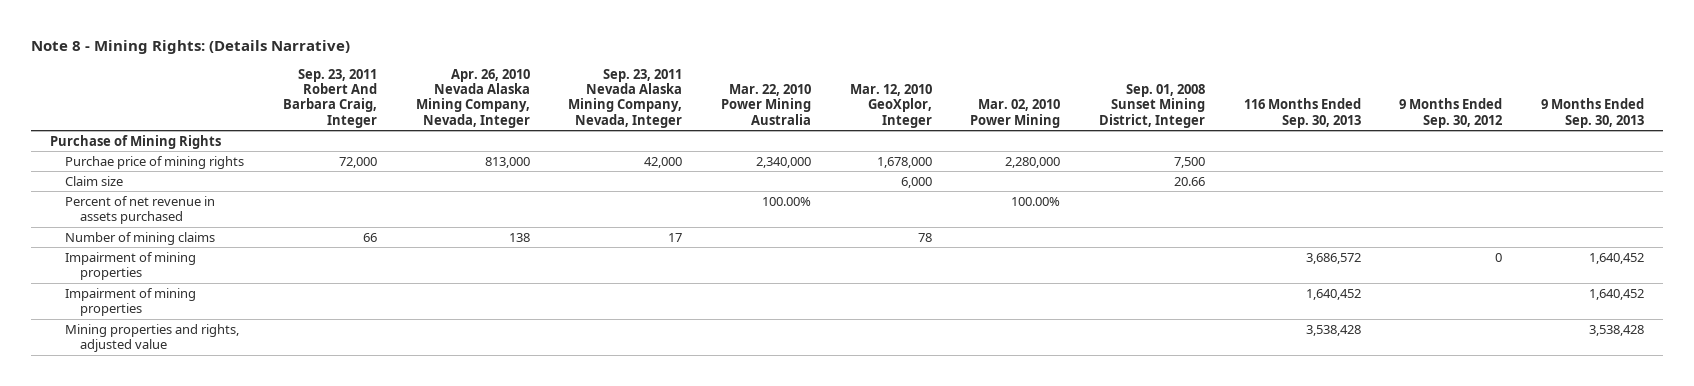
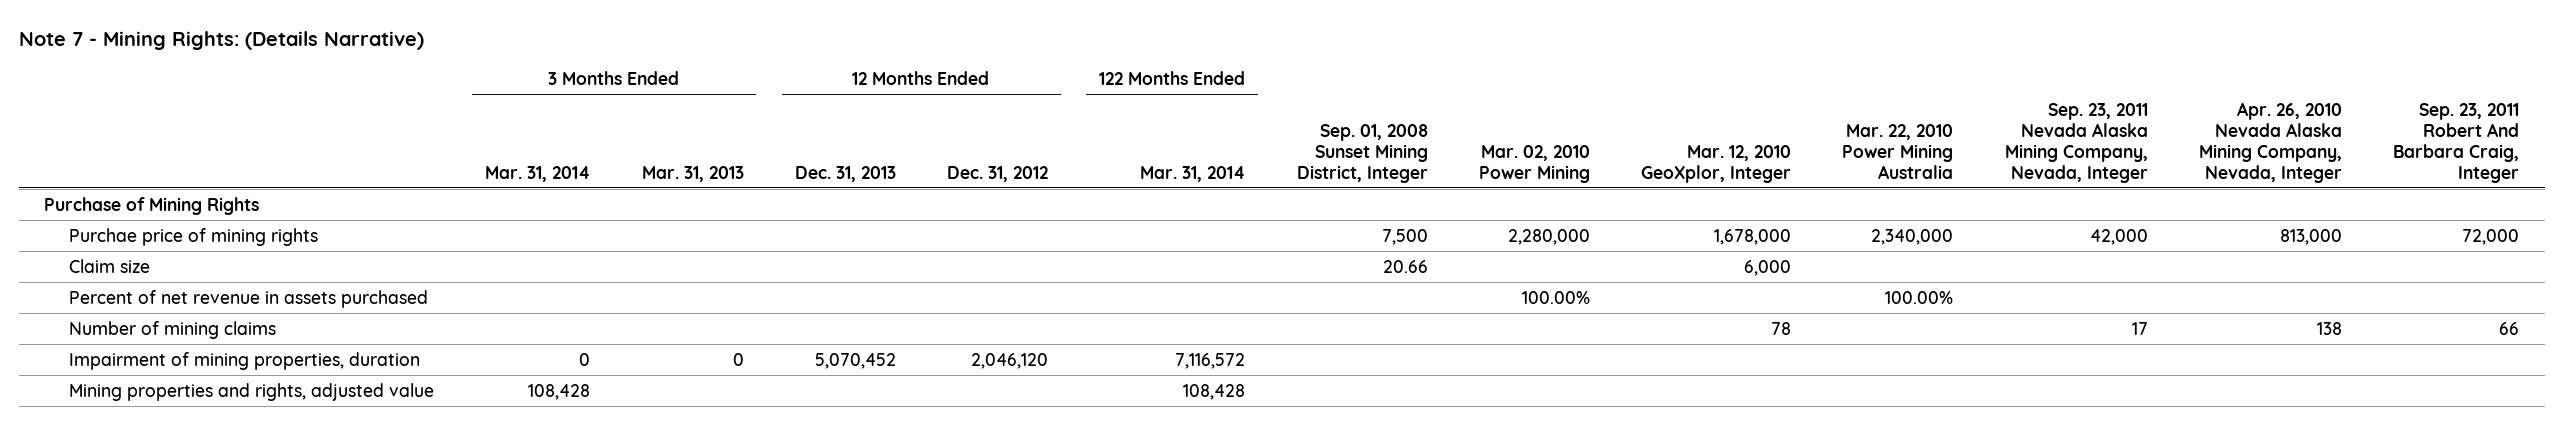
- Note 8 - Mining Rights: (Details Narrative)
+ Note 7 - Mining Rights: (Details Narrative)
- | Sep. 23, 2011 Robert And Barbara Craig, Integer | Apr. 26, 2010 Nevada Alaska Mining Company, Nevada, Integer | Sep. 23, 2011 Nevada Alaska Mining Company, Nevada, Integer | Mar. 22, 2010 Power Mining Australia | Mar. 12, 2010 GeoXplor, Integer | Mar. 02, 2010 Power Mining | Sep. 01, 2008 Sunset Mining District, Integer | 116 Months Ended Sep. 30, 2013 | 9 Months Ended Sep. 30, 2012 | 9 Months Ended Sep. 30, 2013
+ | 3 Months Ended Mar. 31, 2014 | 3 Months Ended Mar. 31, 2013 | 12 Months Ended Dec. 31, 2013 | 12 Months Ended Dec. 31, 2012 | 122 Months Ended Mar. 31, 2014 | Sep. 01, 2008 Sunset Mining District, Integer | Mar. 02, 2010 Power Mining | Mar. 12, 2010 GeoXplor, Integer | Mar. 22, 2010 Power Mining Australia | Sep. 23, 2011 Nevada Alaska Mining Company, Nevada, Integer | Apr. 26, 2010 Nevada Alaska Mining Company, Nevada, Integer | Sep. 23, 2011 Robert And Barbara Craig, Integer
- Impairment of mining properties | | | | | | | | 3,686,572 | 0 | 1,640,452
- Impairment of mining properties | | | | | | | | 1,640,452 | | 1,640,452
+ Impairment of mining properties, duration | 0 | 0 | 5,070,452 | 2,046,120 | 7,116,572 | | | | | | |

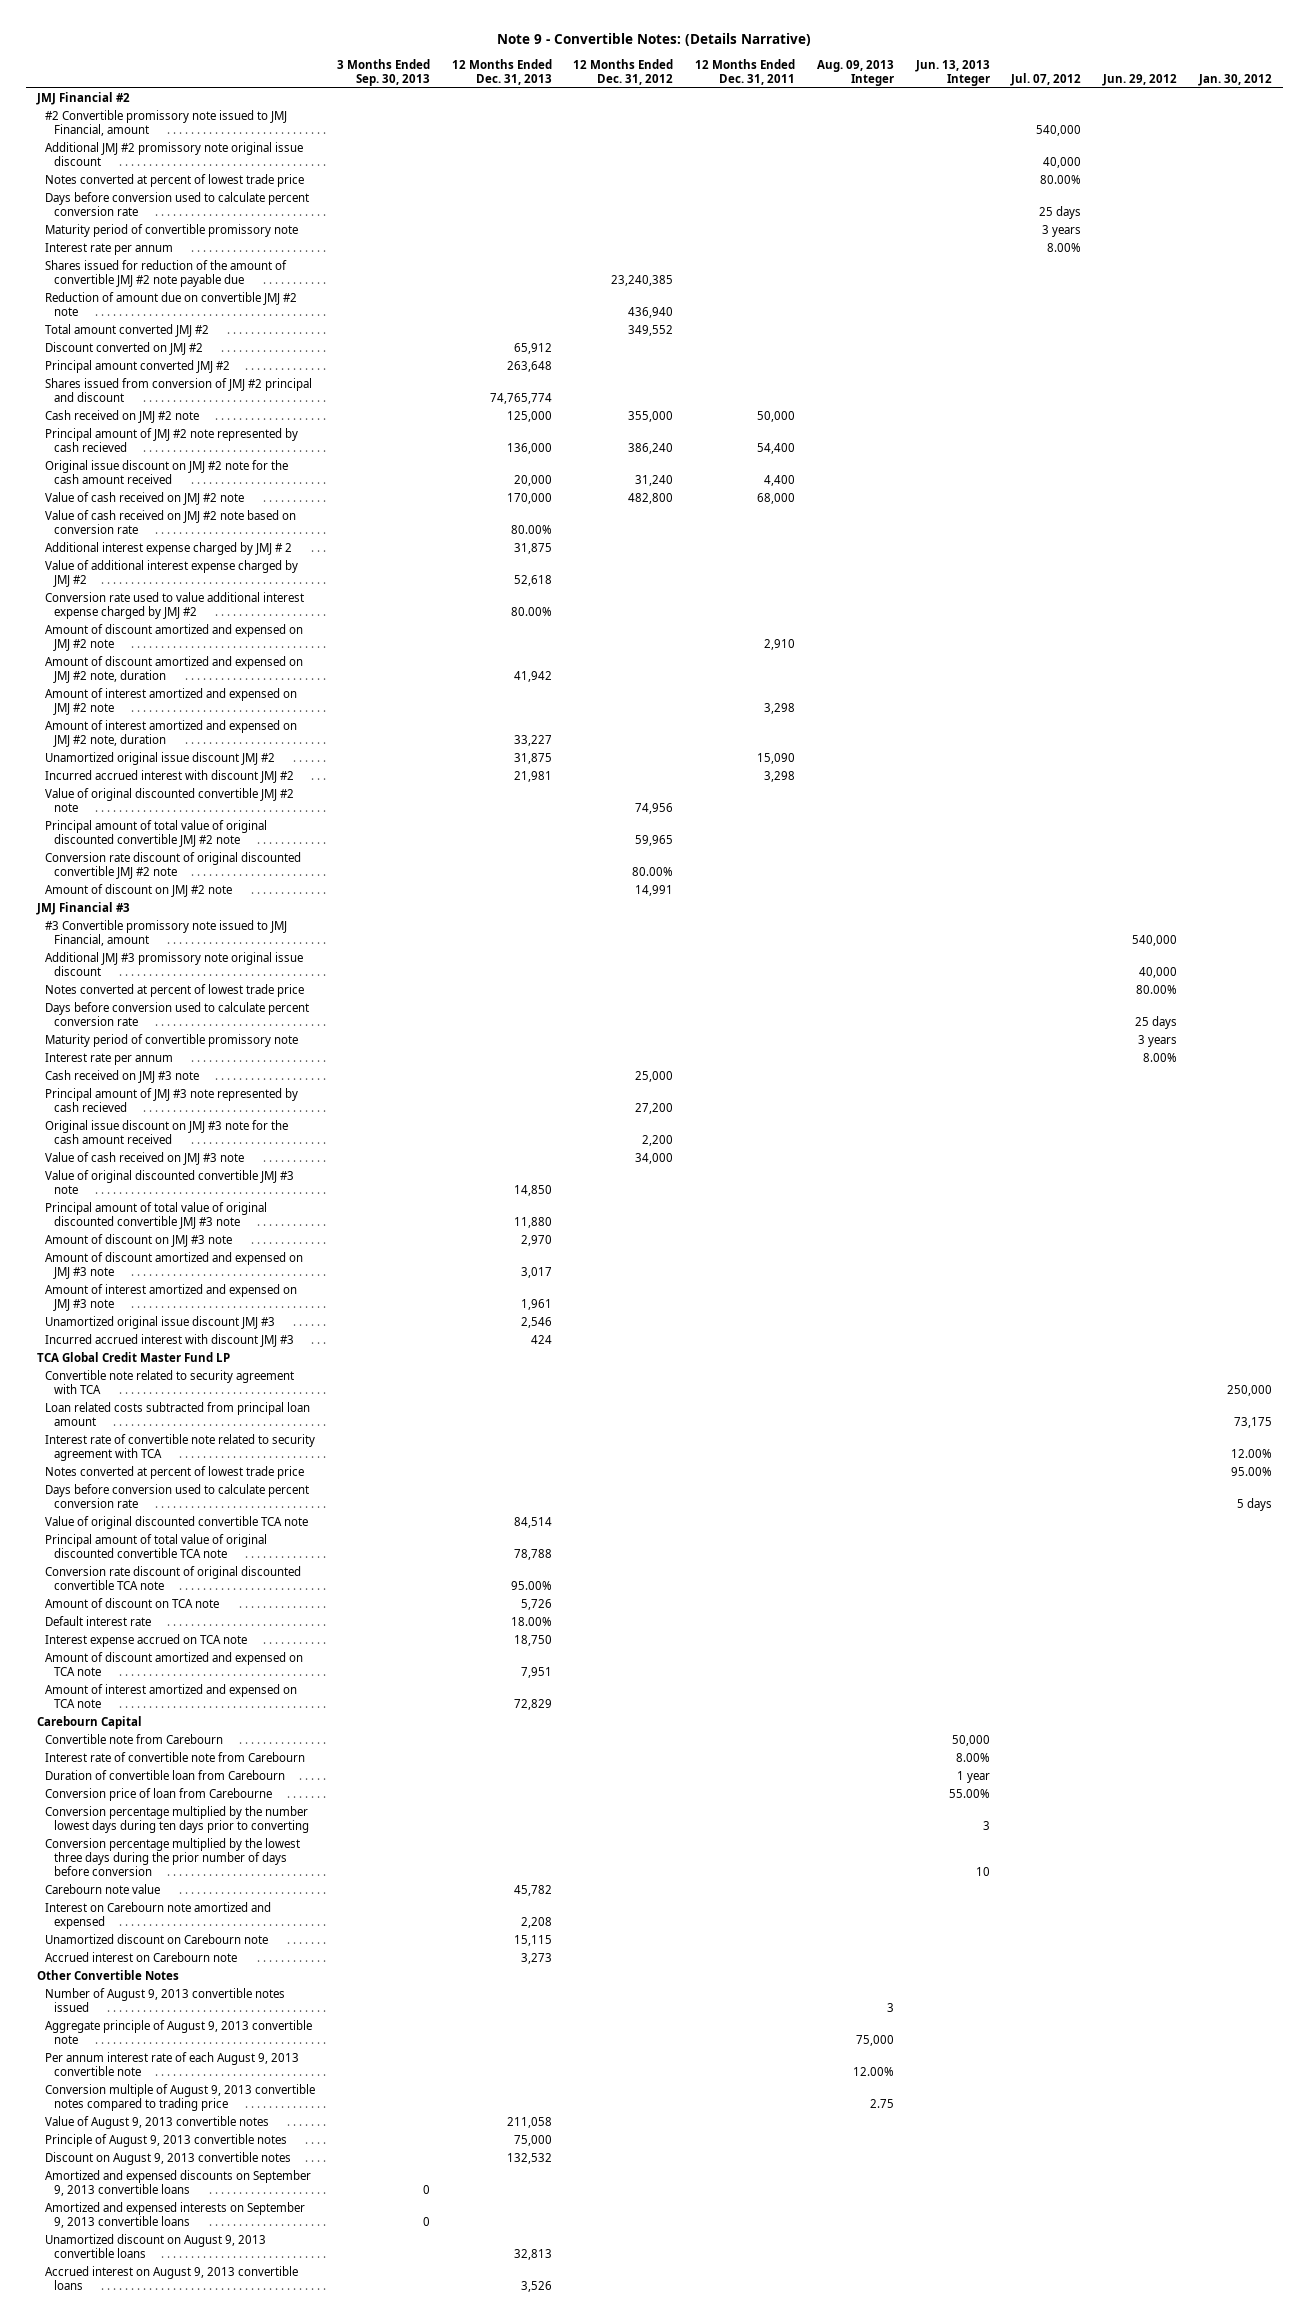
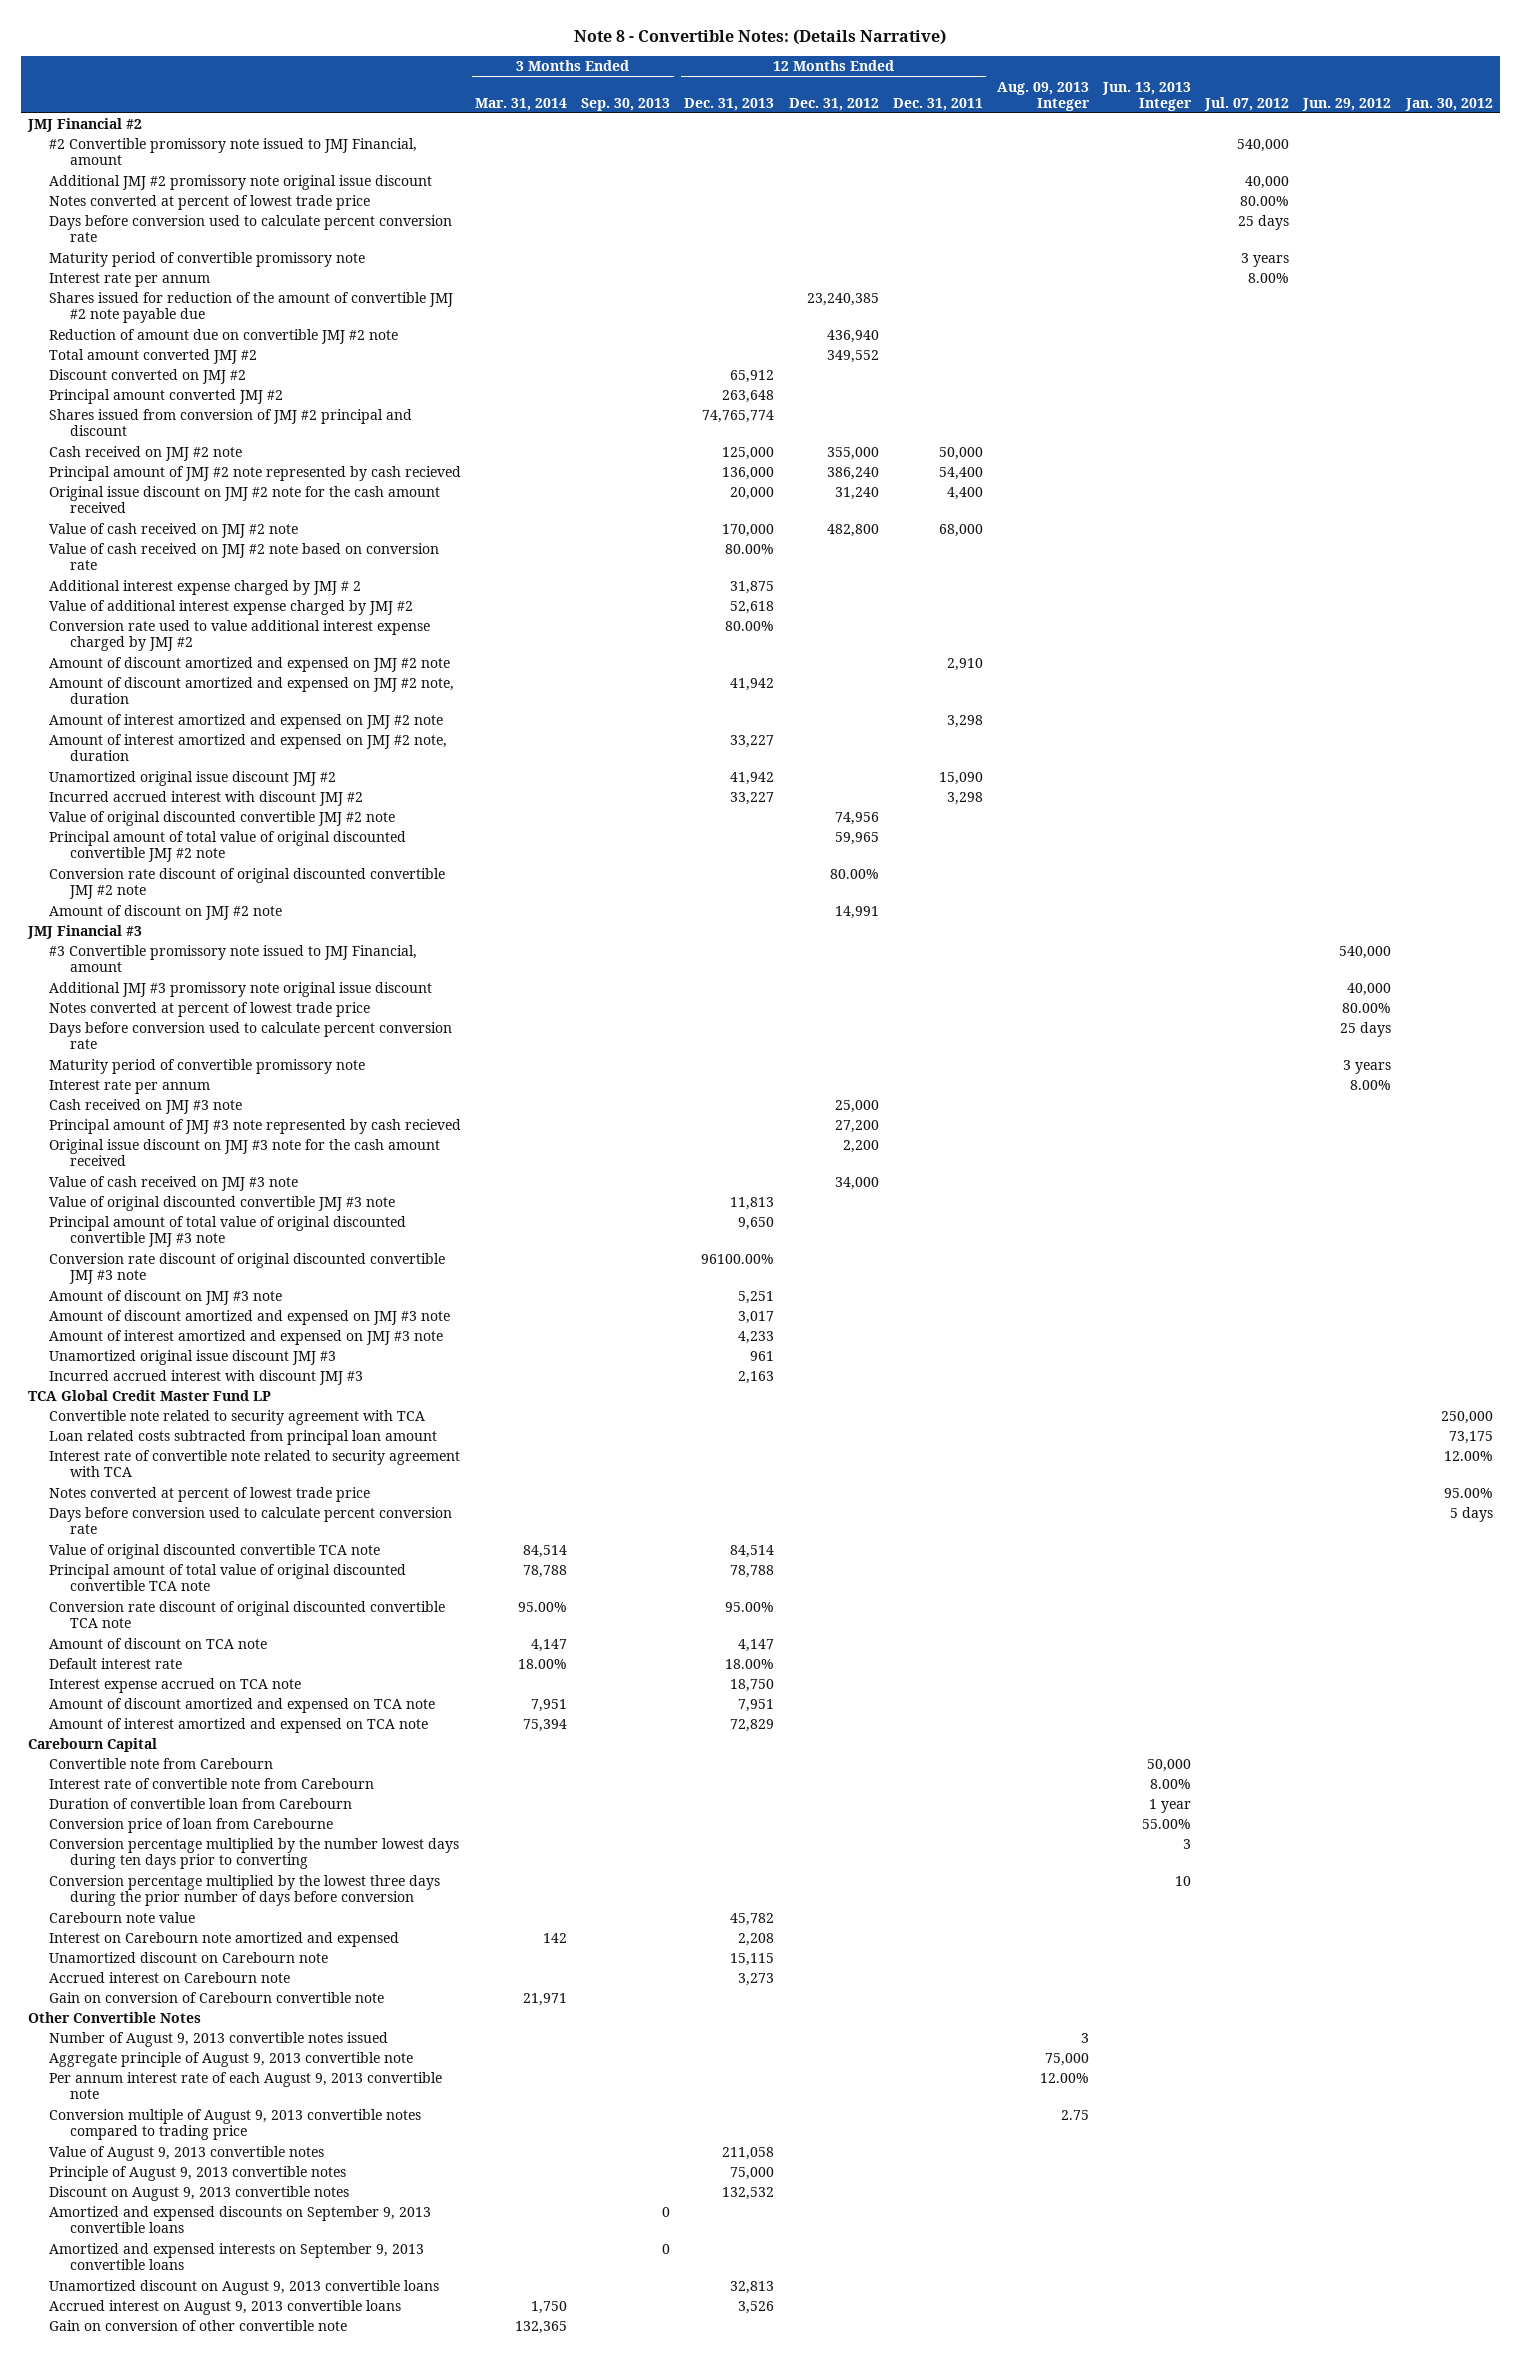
- Note 9 - Convertible Notes: (Details Narrative)
+ Note 8 - Convertible Notes: (Details Narrative)
- | 3 Months Ended Sep. 30, 2013 | 12 Months Ended Dec. 31, 2013 | 12 Months Ended Dec. 31, 2012 | 12 Months Ended Dec. 31, 2011 | Aug. 09, 2013 Integer | Jun. 13, 2013 Integer | Jul. 07, 2012 | Jun. 29, 2012 | Jan. 30, 2012
+ | 3 Months Ended Mar. 31, 2014 | 3 Months Ended Sep. 30, 2013 | 12 Months Ended Dec. 31, 2013 | 12 Months Ended Dec. 31, 2012 | 12 Months Ended Dec. 31, 2011 | Aug. 09, 2013 Integer | Jun. 13, 2013 Integer | Jul. 07, 2012 | Jun. 29, 2012 | Jan. 30, 2012
- Unamortized original issue discount JMJ #2 | | 31,875 | | 15,090 | | | | |
- Incurred accrued interest with discount JMJ #2 | | 21,981 | | 3,298 | | | | |
+ Unamortized original issue discount JMJ #2 | | | 41,942 | | 15,090 | | | | |
+ Incurred accrued interest with discount JMJ #2 | | | 33,227 | | 3,298 | | | | |
- Value of original discounted convertible JMJ #3 note | | 14,850 | | | | | | |
- Principal amount of total value of original discounted convertible JMJ #3 note | | 11,880 | | | | | | |
- Amount of discount on JMJ #3 note | | 2,970 | | | | | | |
+ Value of original discounted convertible JMJ #3 note | | | 11,813 | | | | | | |
+ Principal amount of total value of original discounted convertible JMJ #3 note | | | 9,650 | | | | | | |
+ Conversion rate discount of original discounted convertible JMJ #3 note | | | 96100.00% | | | | | | |
+ Amount of discount on JMJ #3 note | | | 5,251 | | | | | | |
- Amount of interest amortized and expensed on JMJ #3 note | | 1,961 | | | | | | |
- Unamortized original issue discount JMJ #3 | | 2,546 | | | | | | |
- Incurred accrued interest with discount JMJ #3 | | 424 | | | | | | |
+ Amount of interest amortized and expensed on JMJ #3 note | | | 4,233 | | | | | | |
+ Unamortized original issue discount JMJ #3 | | | 961 | | | | | | |
+ Incurred accrued interest with discount JMJ #3 | | | 2,163 | | | | | | |
- Amount of discount on TCA note | | 5,726 | | | | | | |
+ Amount of discount on TCA note | 4,147 | | 4,147 | | | | | | |
+ Gain on conversion of Carebourn convertible note | 21,971 | | | | | | | | |
+ Gain on conversion of other convertible note | 132,365 | | | | | | | | |

